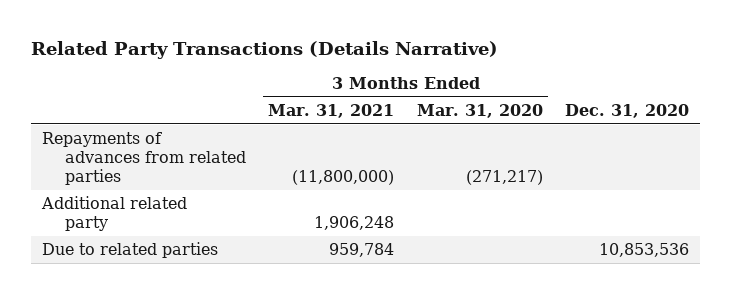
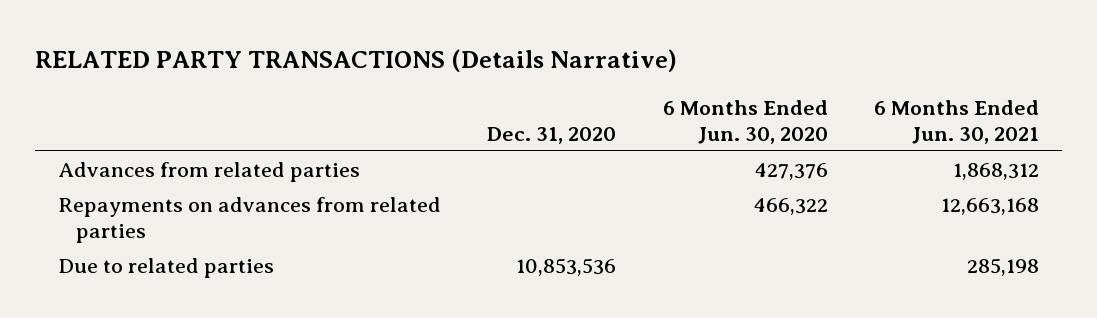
- Related Party Transactions (Details Narrative)
+ RELATED PARTY TRANSACTIONS (Details Narrative)
- | 3 Months Ended Mar. 31, 2021 | 3 Months Ended Mar. 31, 2020 | Dec. 31, 2020
+ | Dec. 31, 2020 | 6 Months Ended Jun. 30, 2020 | 6 Months Ended Jun. 30, 2021
- Repayments of advances from related parties | (11,800,000) | (271,217) |
- Additional related party | 1,906,248 | |
+ Advances from related parties | | 427,376 | 1,868,312
+ Repayments on advances from related parties | | 466,322 | 12,663,168

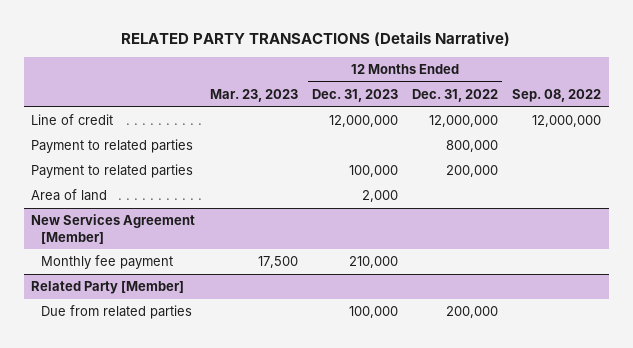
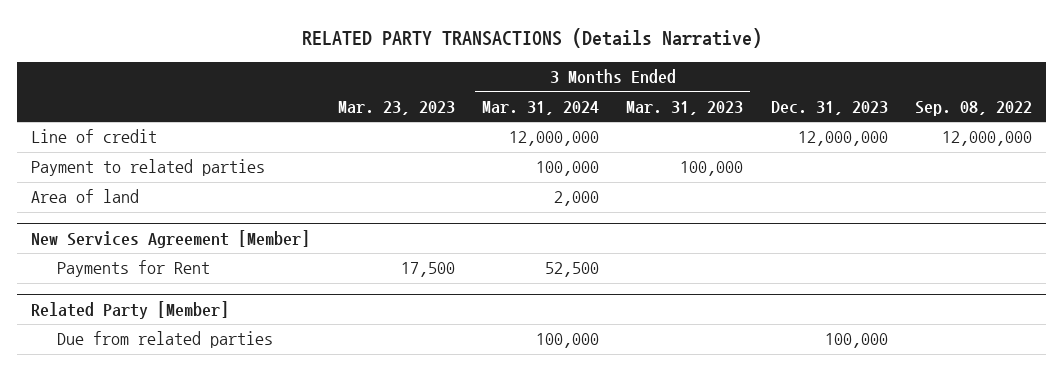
- | Mar. 23, 2023 | 12 Months Ended Dec. 31, 2023 | 12 Months Ended Dec. 31, 2022 | Sep. 08, 2022
+ | Mar. 23, 2023 | 3 Months Ended Mar. 31, 2024 | 3 Months Ended Mar. 31, 2023 | Dec. 31, 2023 | Sep. 08, 2022
- Payment to related parties | | 100,000 | 200,000 |
@ New Services Agreement [Member]
- Monthly fee payment | 17,500 | 210,000 | |
+ Payments for Rent | 17,500 | 52,500 | | |

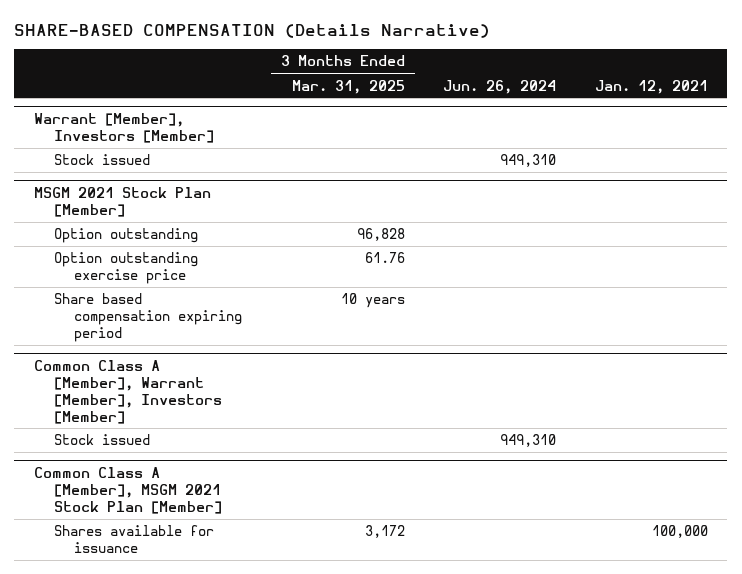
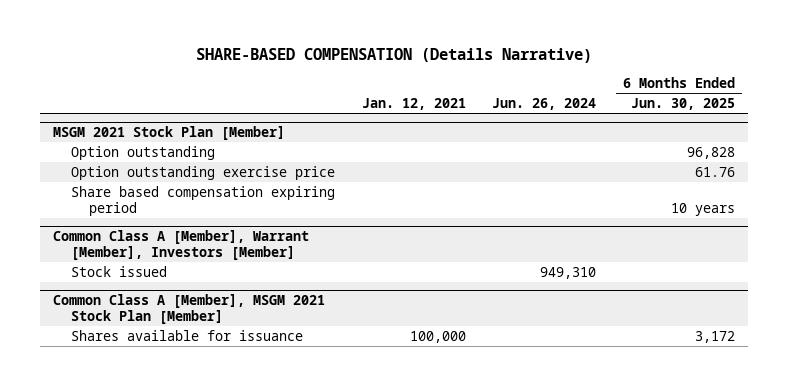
- | 3 Months Ended Mar. 31, 2025 | Jun. 26, 2024 | Jan. 12, 2021
+ | Jan. 12, 2021 | Jun. 26, 2024 | 6 Months Ended Jun. 30, 2025
- Warrant [Member], Investors [Member]
- Stock issued | | 949,310 |

